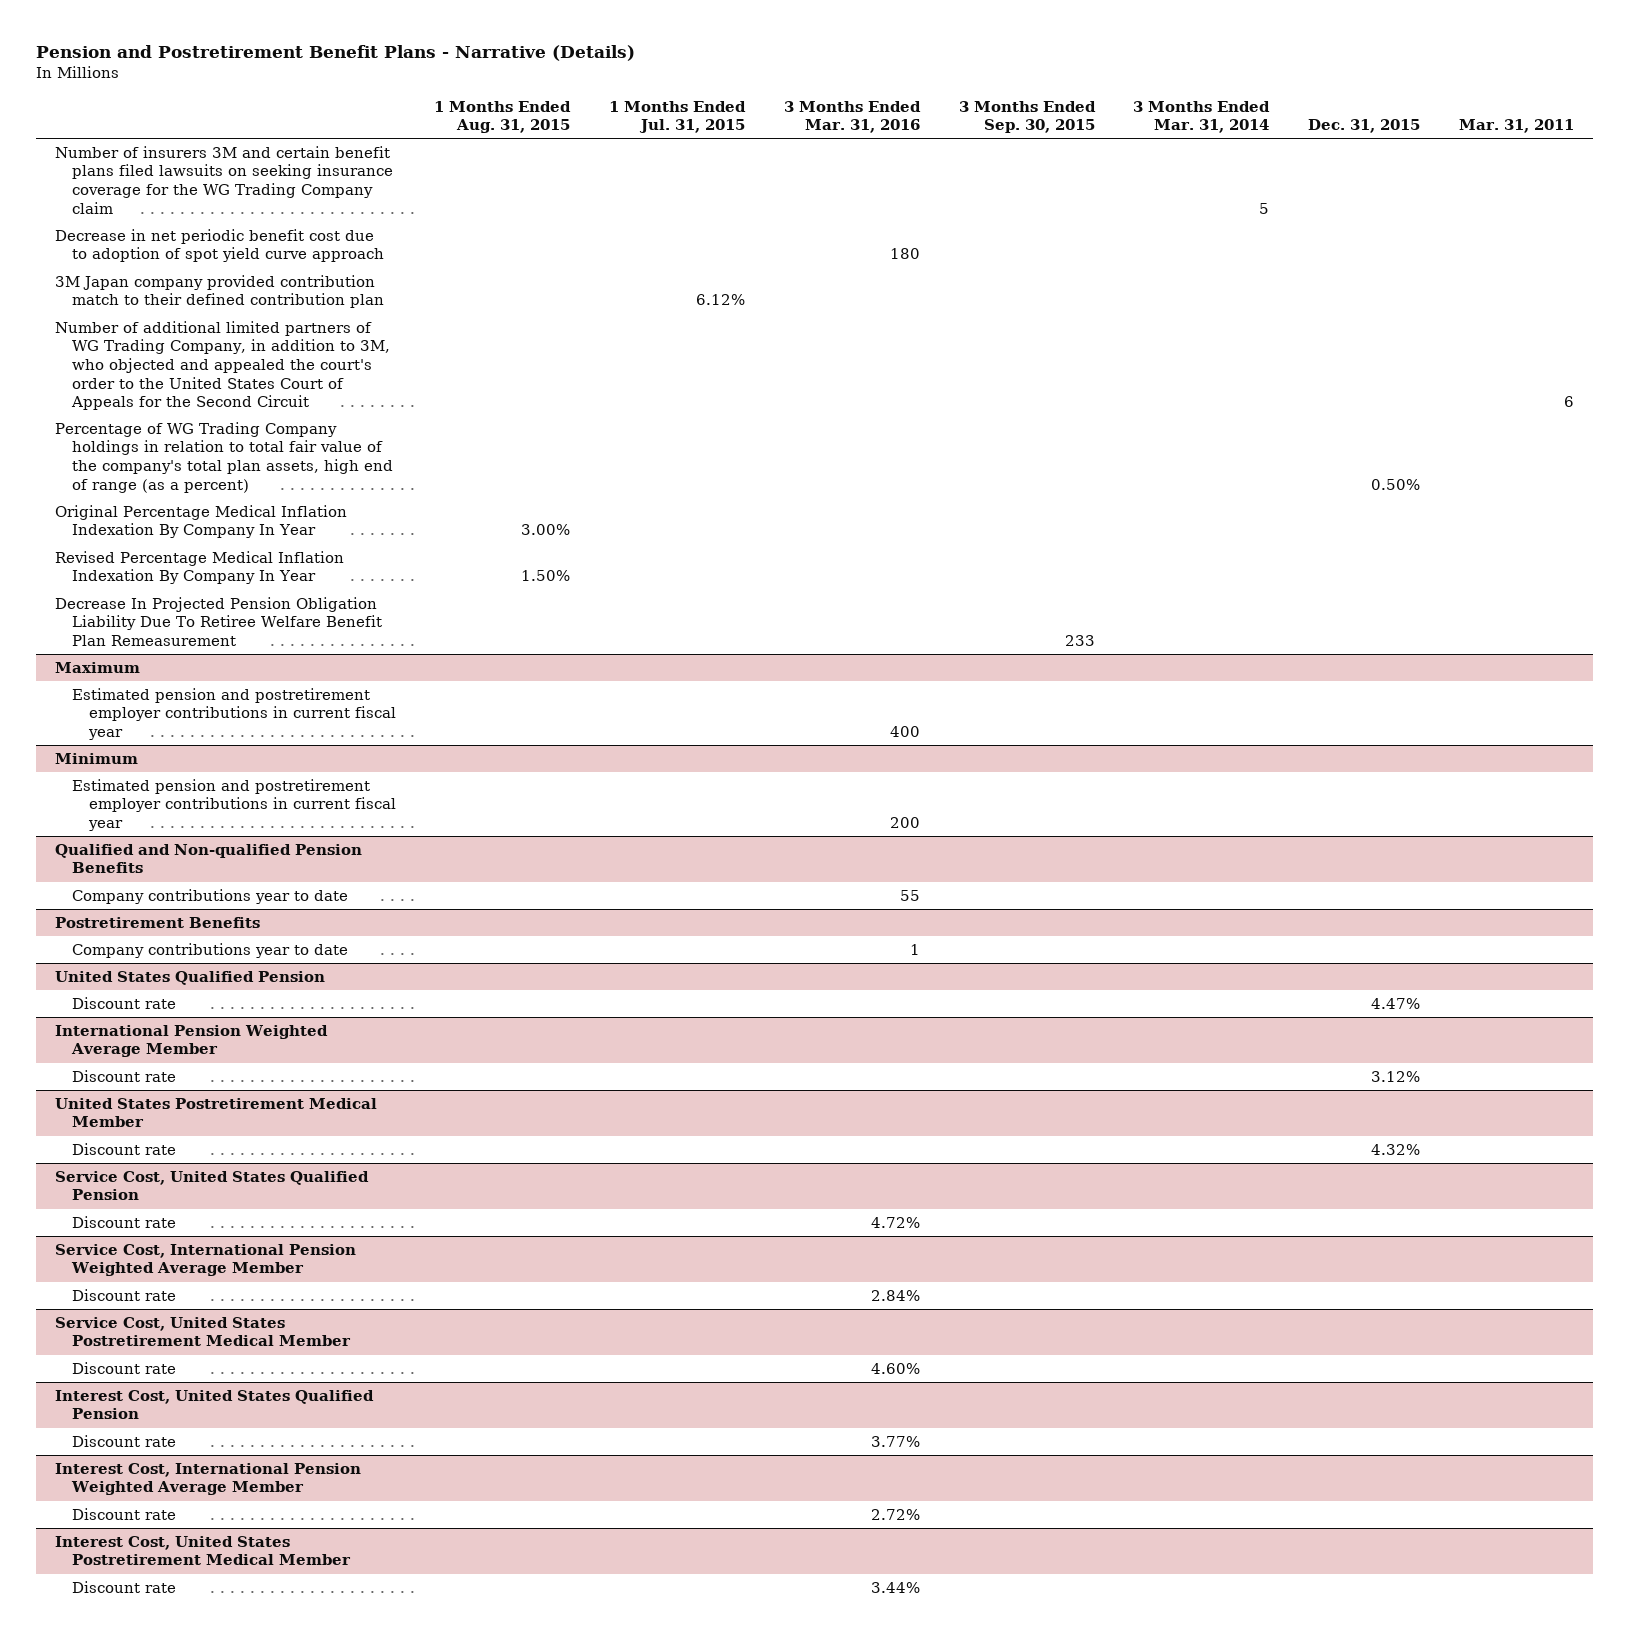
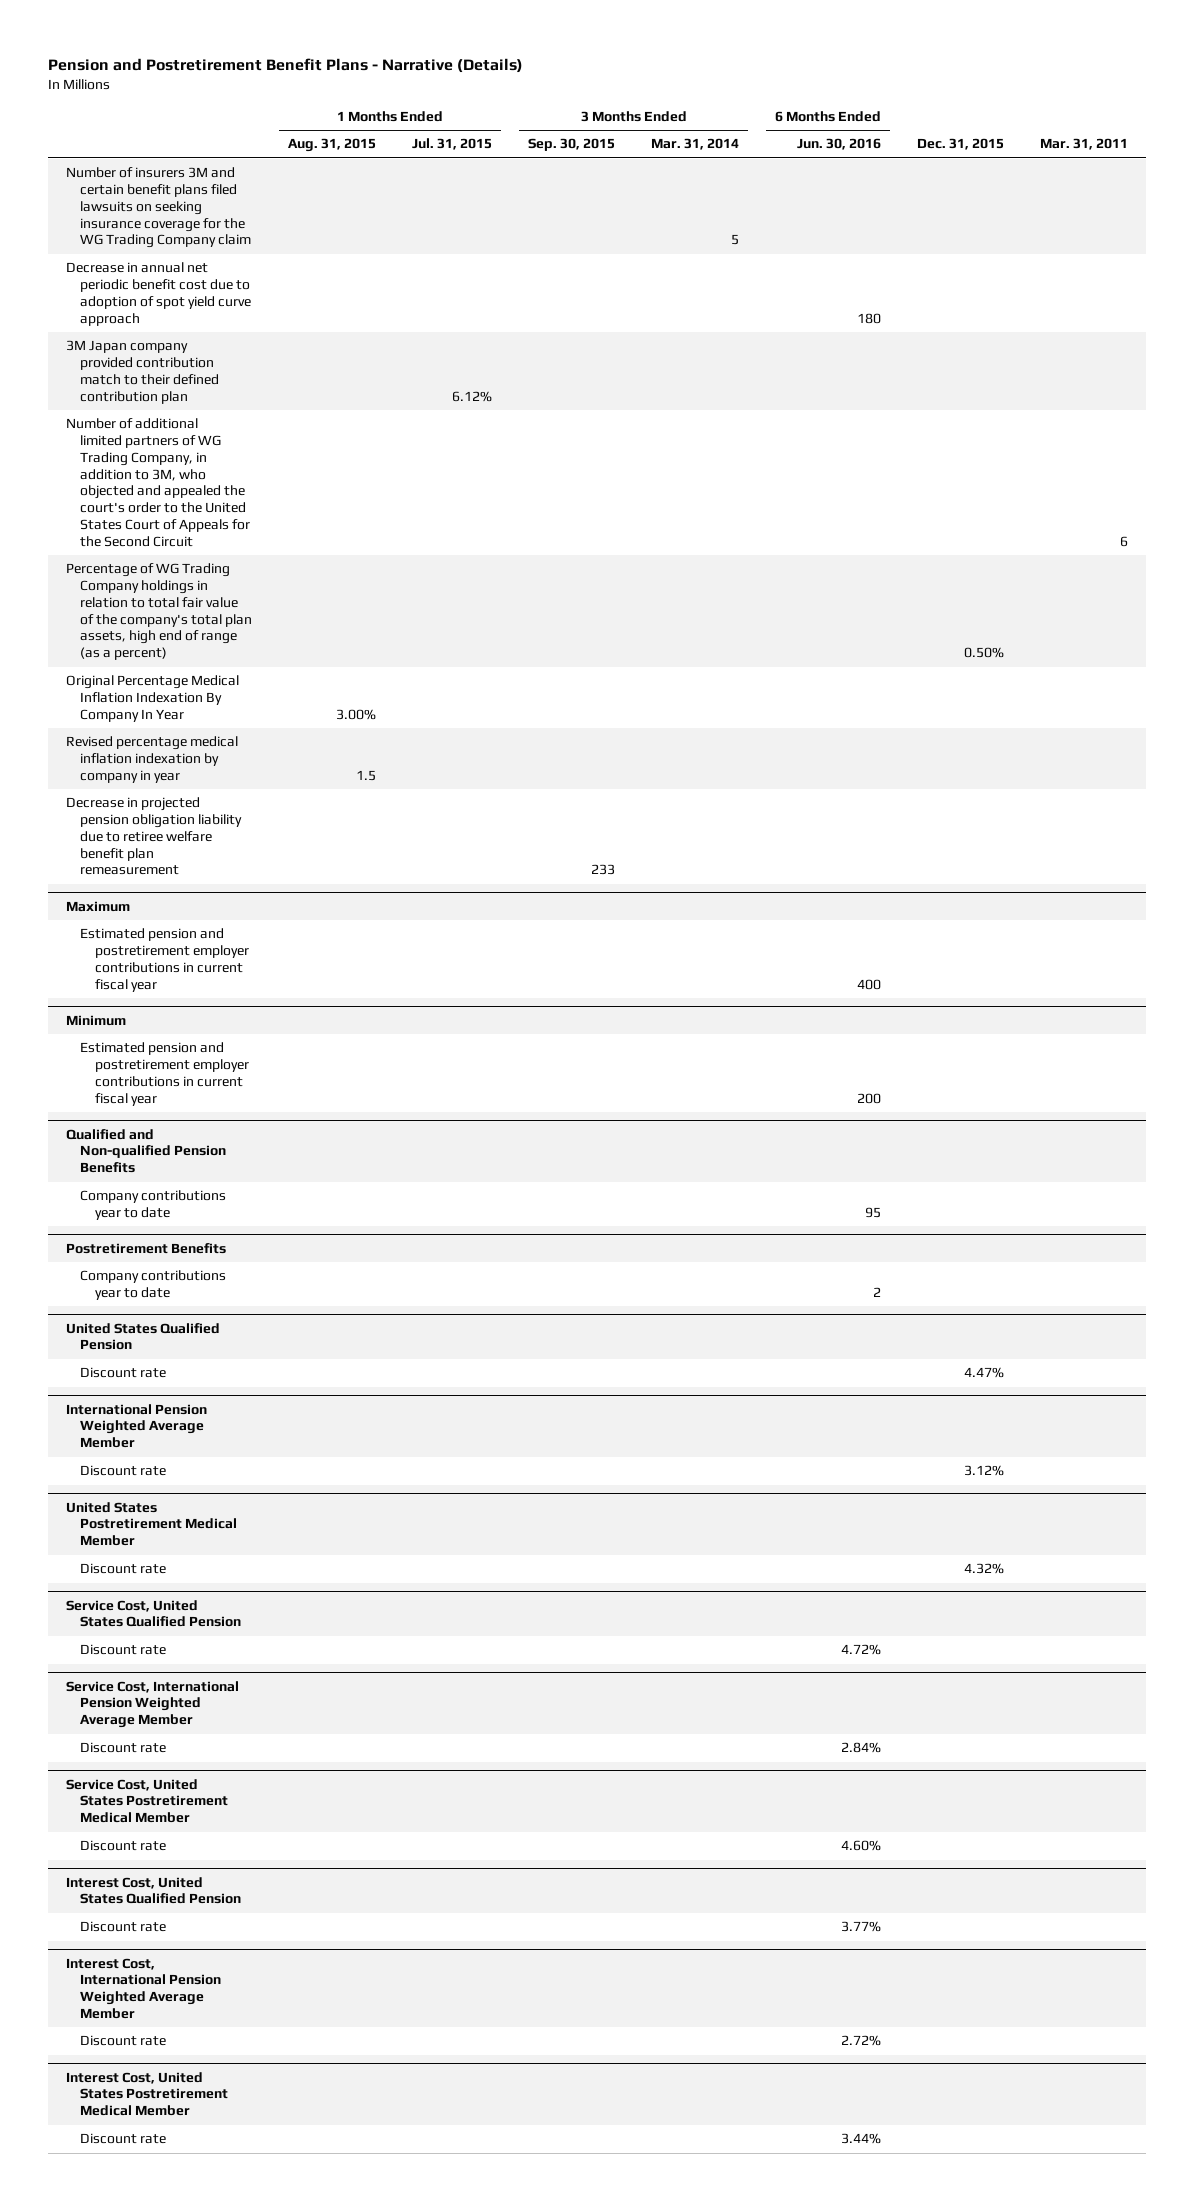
- | 1 Months Ended Aug. 31, 2015 | 1 Months Ended Jul. 31, 2015 | 3 Months Ended Mar. 31, 2016 | 3 Months Ended Sep. 30, 2015 | 3 Months Ended Mar. 31, 2014 | Dec. 31, 2015 | Mar. 31, 2011
+ | 1 Months Ended Aug. 31, 2015 | 1 Months Ended Jul. 31, 2015 | 3 Months Ended Sep. 30, 2015 | 3 Months Ended Mar. 31, 2014 | 6 Months Ended Jun. 30, 2016 | Dec. 31, 2015 | Mar. 31, 2011
- Decrease in net periodic benefit cost due to adoption of spot yield curve approach | | | 180 | | | |
+ Decrease in annual net periodic benefit cost due to adoption of spot yield curve approach | | | | | 180 | |
- Revised Percentage Medical Inflation Indexation By Company In Year | 1.50% | | | | | |
- Decrease In Projected Pension Obligation Liability Due To Retiree Welfare Benefit Plan Remeasurement | | | | 233 | | |
+ Revised percentage medical inflation indexation by company in year | 1.5 | | | | | |
+ Decrease in projected pension obligation liability due to retiree welfare benefit plan remeasurement | | | 233 | | | |

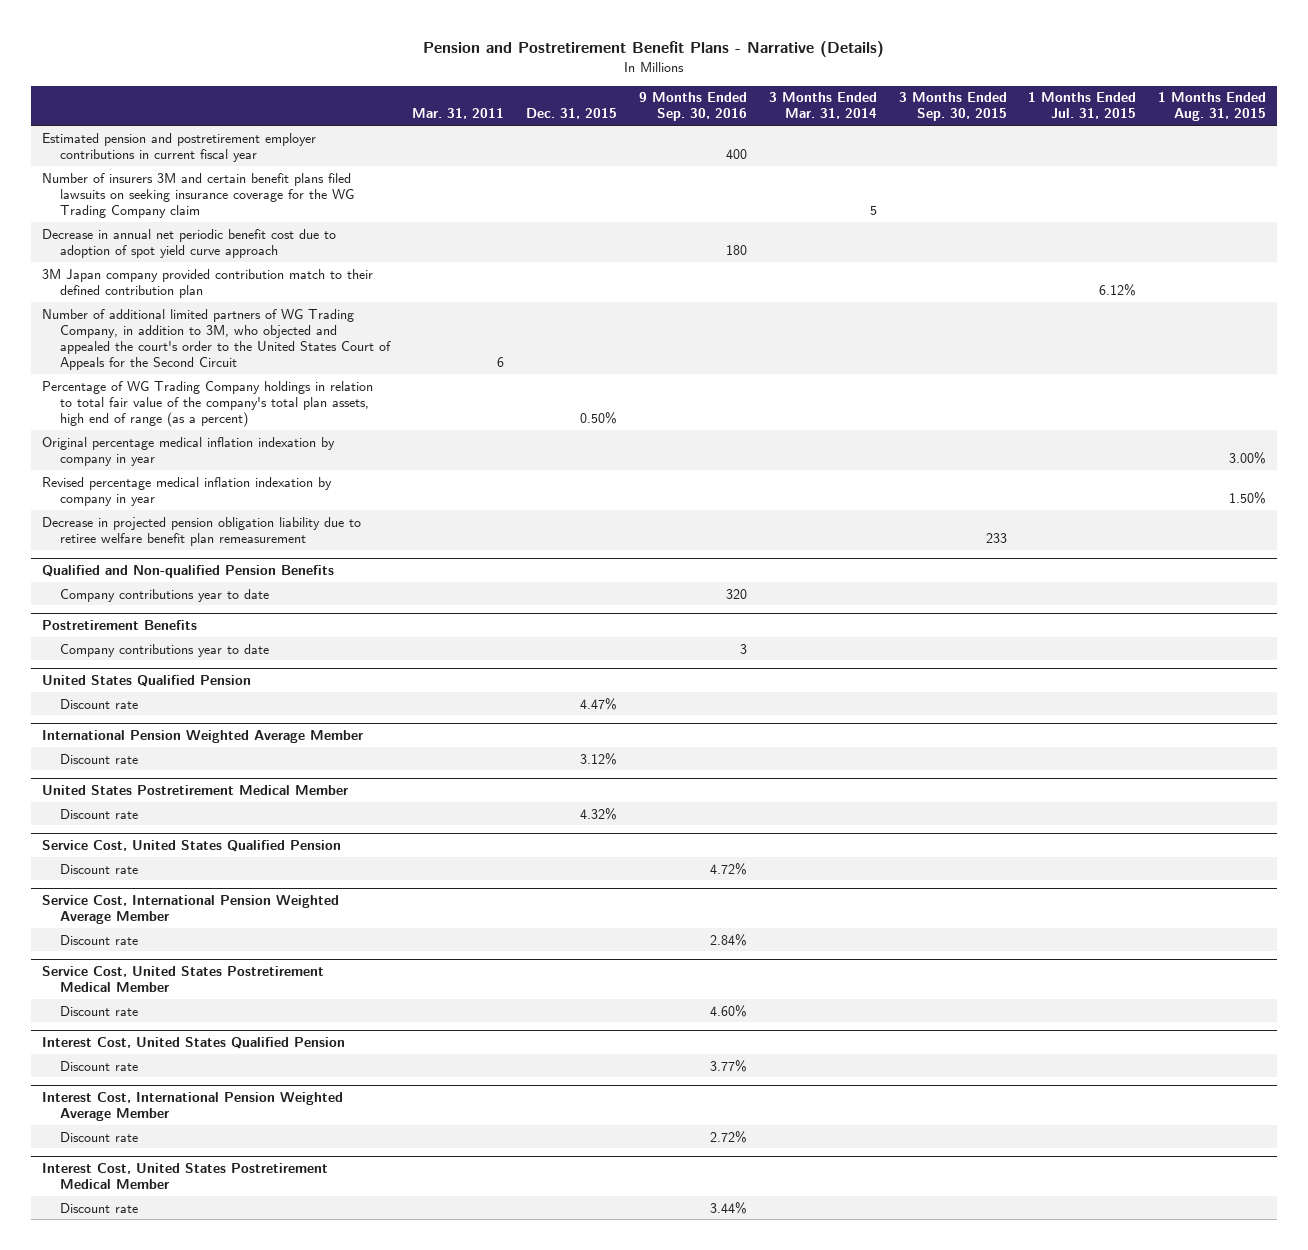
- | 1 Months Ended Aug. 31, 2015 | 1 Months Ended Jul. 31, 2015 | 3 Months Ended Sep. 30, 2015 | 3 Months Ended Mar. 31, 2014 | 6 Months Ended Jun. 30, 2016 | Dec. 31, 2015 | Mar. 31, 2011
+ | Mar. 31, 2011 | Dec. 31, 2015 | 9 Months Ended Sep. 30, 2016 | 3 Months Ended Mar. 31, 2014 | 3 Months Ended Sep. 30, 2015 | 1 Months Ended Jul. 31, 2015 | 1 Months Ended Aug. 31, 2015
+ Estimated pension and postretirement employer contributions in current fiscal year | | | 400 | | | |
- Original Percentage Medical Inflation Indexation By Company In Year | 3.00% | | | | | |
- Revised percentage medical inflation indexation by company in year | 1.5 | | | | | |
+ Original percentage medical inflation indexation by company in year | | | | | | | 3.00%
+ Revised percentage medical inflation indexation by company in year | | | | | | | 1.50%
- Maximum
- Estimated pension and postretirement employer contributions in current fiscal year | | | | | 400 | |
- Minimum
- Estimated pension and postretirement employer contributions in current fiscal year | | | | | 200 | |

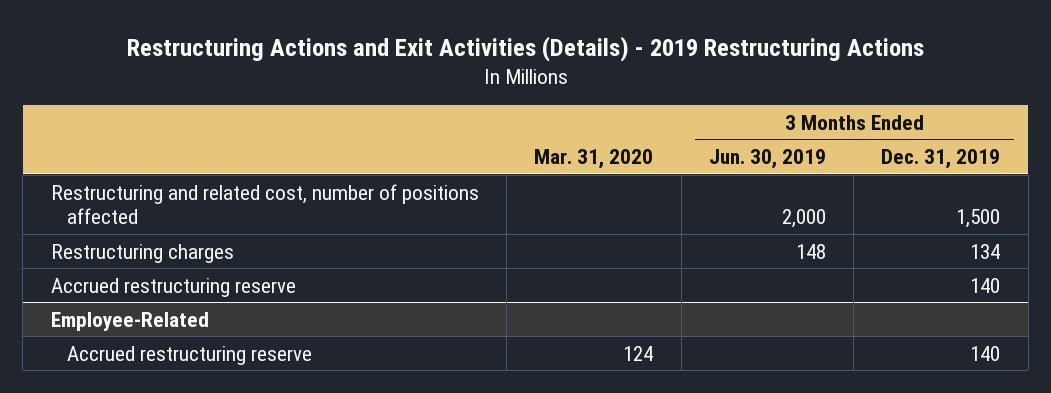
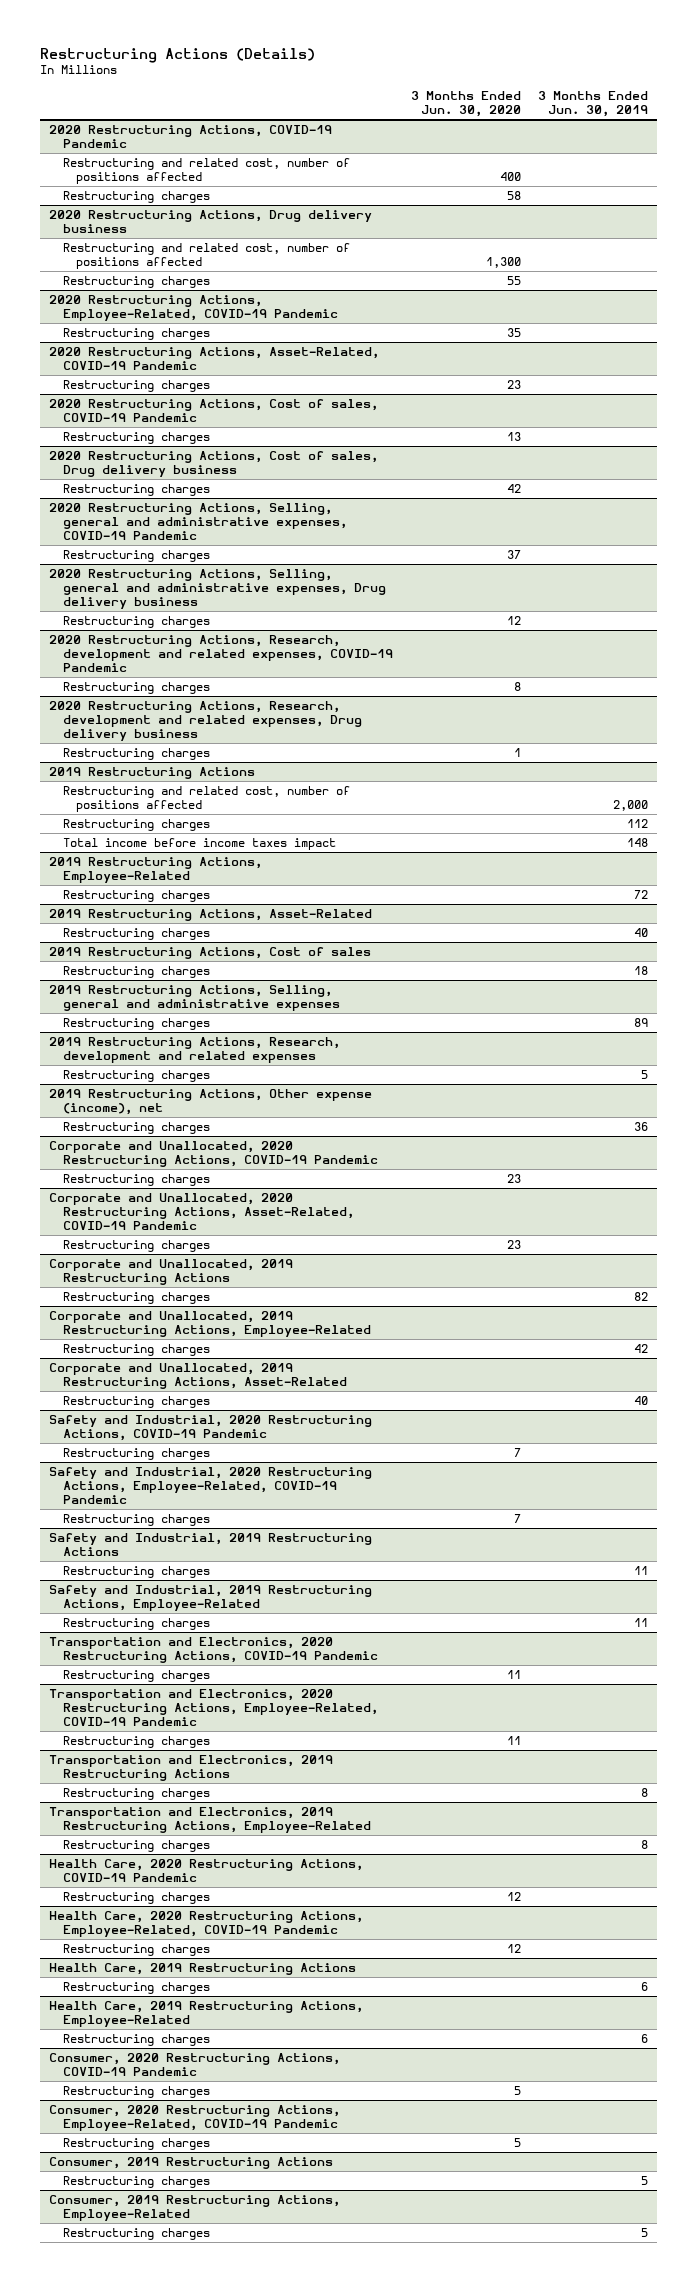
- Restructuring Actions and Exit Activities (Details) - 2019 Restructuring Actions
+ Restructuring Actions (Details)
- | Mar. 31, 2020 | 3 Months Ended Jun. 30, 2019 | 3 Months Ended Dec. 31, 2019
+ | 3 Months Ended Jun. 30, 2020 | 3 Months Ended Jun. 30, 2019
- Restructuring and related cost, number of positions affected | | 2,000 | 1,500
- Restructuring charges | | 148 | 134
- Accrued restructuring reserve | | | 140
- Employee-Related
- Accrued restructuring reserve | 124 | | 140
+ 2020 Restructuring Actions, COVID-19 Pandemic
+ Restructuring and related cost, number of positions affected | 400 |
+ Restructuring charges | 58 |
+ 2020 Restructuring Actions, Drug delivery business
+ Restructuring and related cost, number of positions affected | 1,300 |
+ Restructuring charges | 55 |
+ 2020 Restructuring Actions, Employee-Related, COVID-19 Pandemic
+ Restructuring charges | 35 |
+ 2020 Restructuring Actions, Asset-Related, COVID-19 Pandemic
+ Restructuring charges | 23 |
+ 2020 Restructuring Actions, Cost of sales, COVID-19 Pandemic
+ Restructuring charges | 13 |
+ 2020 Restructuring Actions, Cost of sales, Drug delivery business
+ Restructuring charges | 42 |
+ 2020 Restructuring Actions, Selling, general and administrative expenses, COVID-19 Pandemic
+ Restructuring charges | 37 |
+ 2020 Restructuring Actions, Selling, general and administrative expenses, Drug delivery business
+ Restructuring charges | 12 |
+ 2020 Restructuring Actions, Research, development and related expenses, COVID-19 Pandemic
+ Restructuring charges | 8 |
+ 2020 Restructuring Actions, Research, development and related expenses, Drug delivery business
+ Restructuring charges | 1 |
+ 2019 Restructuring Actions
+ Restructuring and related cost, number of positions affected | | 2,000
+ Restructuring charges | | 112
+ Total income before income taxes impact | | 148
+ 2019 Restructuring Actions, Employee-Related
+ Restructuring charges | | 72
+ 2019 Restructuring Actions, Asset-Related
+ Restructuring charges | | 40
+ 2019 Restructuring Actions, Cost of sales
+ Restructuring charges | | 18
+ 2019 Restructuring Actions, Selling, general and administrative expenses
+ Restructuring charges | | 89
+ 2019 Restructuring Actions, Research, development and related expenses
+ Restructuring charges | | 5
+ 2019 Restructuring Actions, Other expense (income), net
+ Restructuring charges | | 36
+ Corporate and Unallocated, 2020 Restructuring Actions, COVID-19 Pandemic
+ Restructuring charges | 23 |
+ Corporate and Unallocated, 2020 Restructuring Actions, Asset-Related, COVID-19 Pandemic
+ Restructuring charges | 23 |
+ Corporate and Unallocated, 2019 Restructuring Actions
+ Restructuring charges | | 82
+ Corporate and Unallocated, 2019 Restructuring Actions, Employee-Related
+ Restructuring charges | | 42
+ Corporate and Unallocated, 2019 Restructuring Actions, Asset-Related
+ Restructuring charges | | 40
+ Safety and Industrial, 2020 Restructuring Actions, COVID-19 Pandemic
+ Restructuring charges | 7 |
+ Safety and Industrial, 2020 Restructuring Actions, Employee-Related, COVID-19 Pandemic
+ Restructuring charges | 7 |
+ Safety and Industrial, 2019 Restructuring Actions
+ Restructuring charges | | 11
+ Safety and Industrial, 2019 Restructuring Actions, Employee-Related
+ Restructuring charges | | 11
+ Transportation and Electronics, 2020 Restructuring Actions, COVID-19 Pandemic
+ Restructuring charges | 11 |
+ Transportation and Electronics, 2020 Restructuring Actions, Employee-Related, COVID-19 Pandemic
+ Restructuring charges | 11 |
+ Transportation and Electronics, 2019 Restructuring Actions
+ Restructuring charges | | 8
+ Transportation and Electronics, 2019 Restructuring Actions, Employee-Related
+ Restructuring charges | | 8
+ Health Care, 2020 Restructuring Actions, COVID-19 Pandemic
+ Restructuring charges | 12 |
+ Health Care, 2020 Restructuring Actions, Employee-Related, COVID-19 Pandemic
+ Restructuring charges | 12 |
+ Health Care, 2019 Restructuring Actions
+ Restructuring charges | | 6
+ Health Care, 2019 Restructuring Actions, Employee-Related
+ Restructuring charges | | 6
+ Consumer, 2020 Restructuring Actions, COVID-19 Pandemic
+ Restructuring charges | 5 |
+ Consumer, 2020 Restructuring Actions, Employee-Related, COVID-19 Pandemic
+ Restructuring charges | 5 |
+ Consumer, 2019 Restructuring Actions
+ Restructuring charges | | 5
+ Consumer, 2019 Restructuring Actions, Employee-Related
+ Restructuring charges | | 5

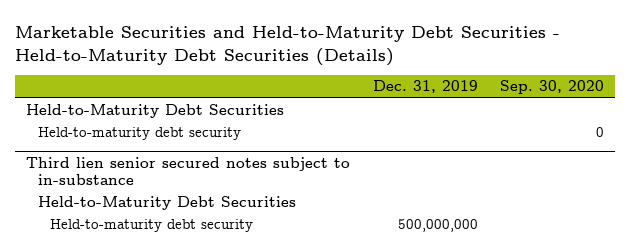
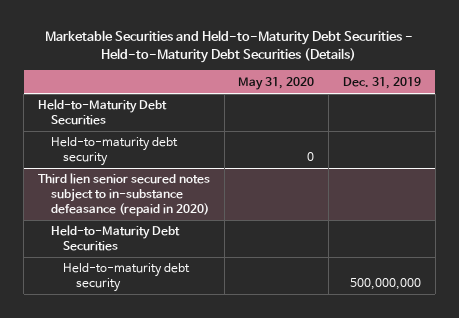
- | Dec. 31, 2019 | Sep. 30, 2020
+ | May 31, 2020 | Dec. 31, 2019
- Third lien senior secured notes subject to in-substance
+ Third lien senior secured notes subject to in-substance defeasance (repaid in 2020)

